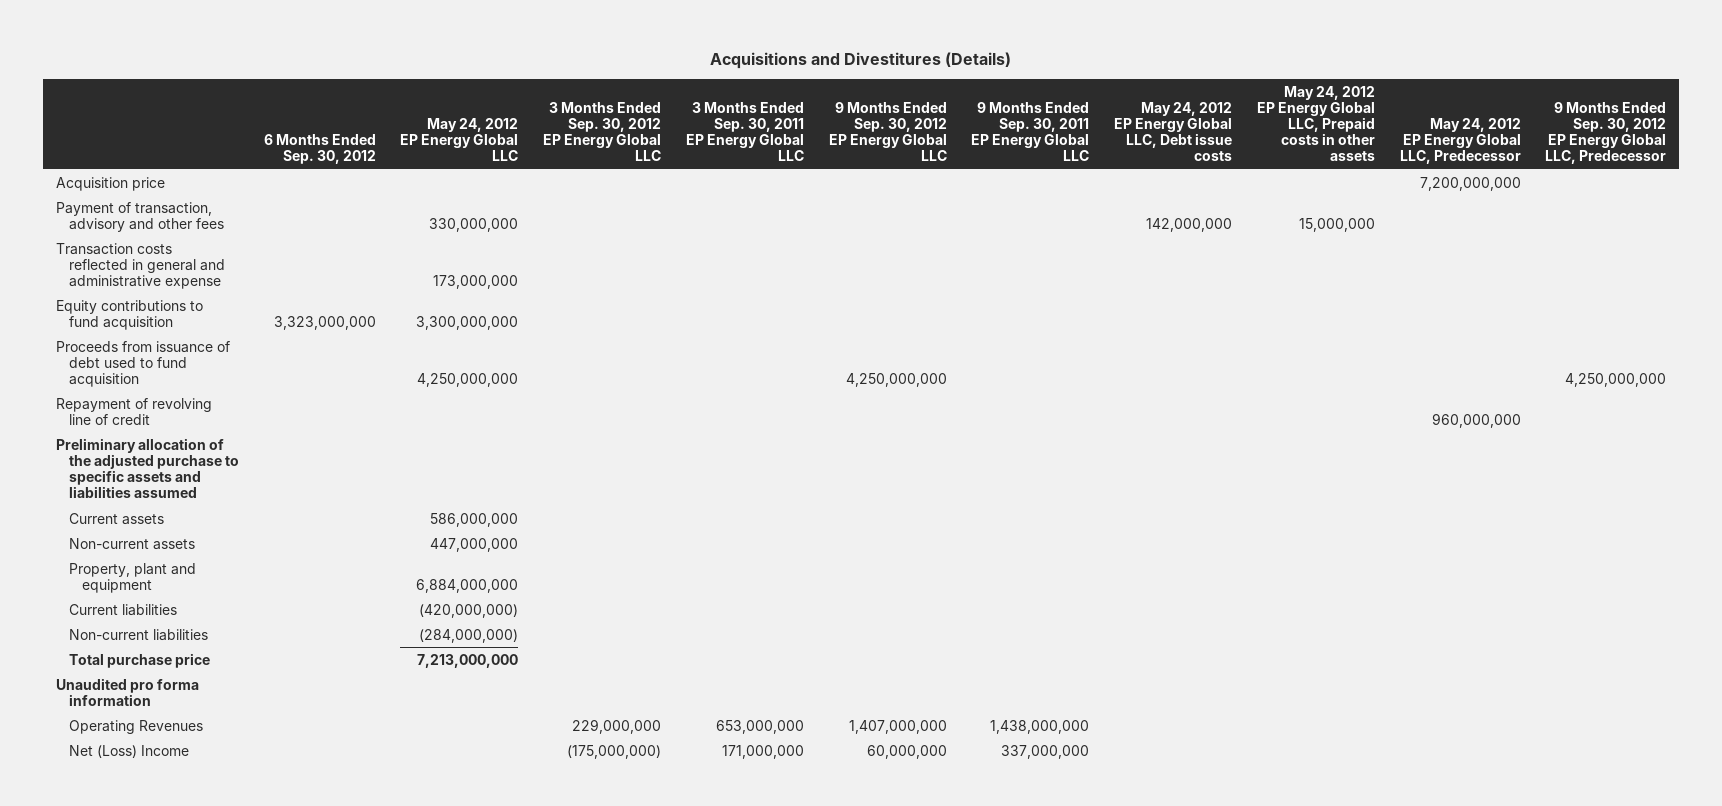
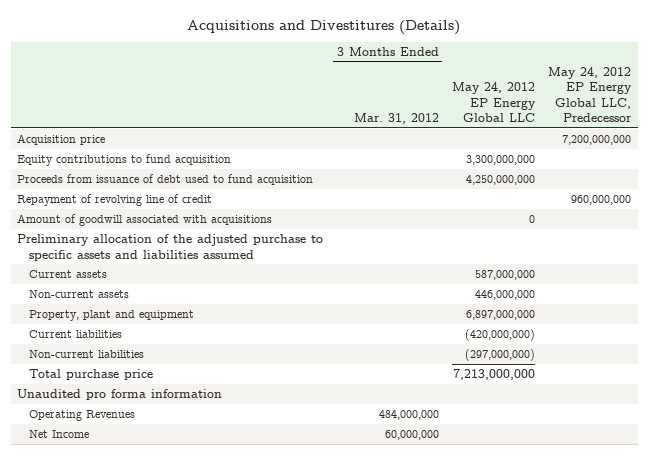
- | 6 Months Ended Sep. 30, 2012 | May 24, 2012 EP Energy Global LLC | 3 Months Ended Sep. 30, 2012 EP Energy Global LLC | 3 Months Ended Sep. 30, 2011 EP Energy Global LLC | 9 Months Ended Sep. 30, 2012 EP Energy Global LLC | 9 Months Ended Sep. 30, 2011 EP Energy Global LLC | May 24, 2012 EP Energy Global LLC, Debt issue costs | May 24, 2012 EP Energy Global LLC, Prepaid costs in other assets | May 24, 2012 EP Energy Global LLC, Predecessor | 9 Months Ended Sep. 30, 2012 EP Energy Global LLC, Predecessor
+ | 3 Months Ended Mar. 31, 2012 | May 24, 2012 EP Energy Global LLC | May 24, 2012 EP Energy Global LLC, Predecessor
- Payment of transaction, advisory and other fees | | 330,000,000 | | | | | 142,000,000 | 15,000,000 | |
- Transaction costs reflected in general and administrative expense | | 173,000,000 | | | | | | | |
+ Amount of goodwill associated with acquisitions | | 0 |
- Current assets | | 586,000,000 | | | | | | | |
- Non-current assets | | 447,000,000 | | | | | | | |
- Property, plant and equipment | | 6,884,000,000 | | | | | | | |
+ Current assets | | 587,000,000 |
+ Non-current assets | | 446,000,000 |
+ Property, plant and equipment | | 6,897,000,000 |
- Non-current liabilities | | (284,000,000) | | | | | | | |
+ Non-current liabilities | | (297,000,000) |
- Net (Loss) Income | | | (175,000,000) | 171,000,000 | 60,000,000 | 337,000,000 | | | |
+ Net Income | 60,000,000 | |

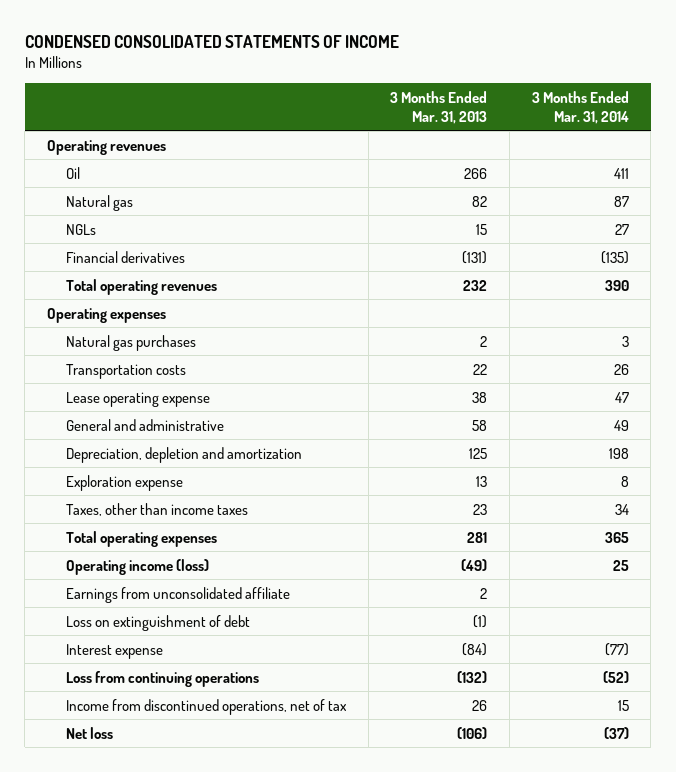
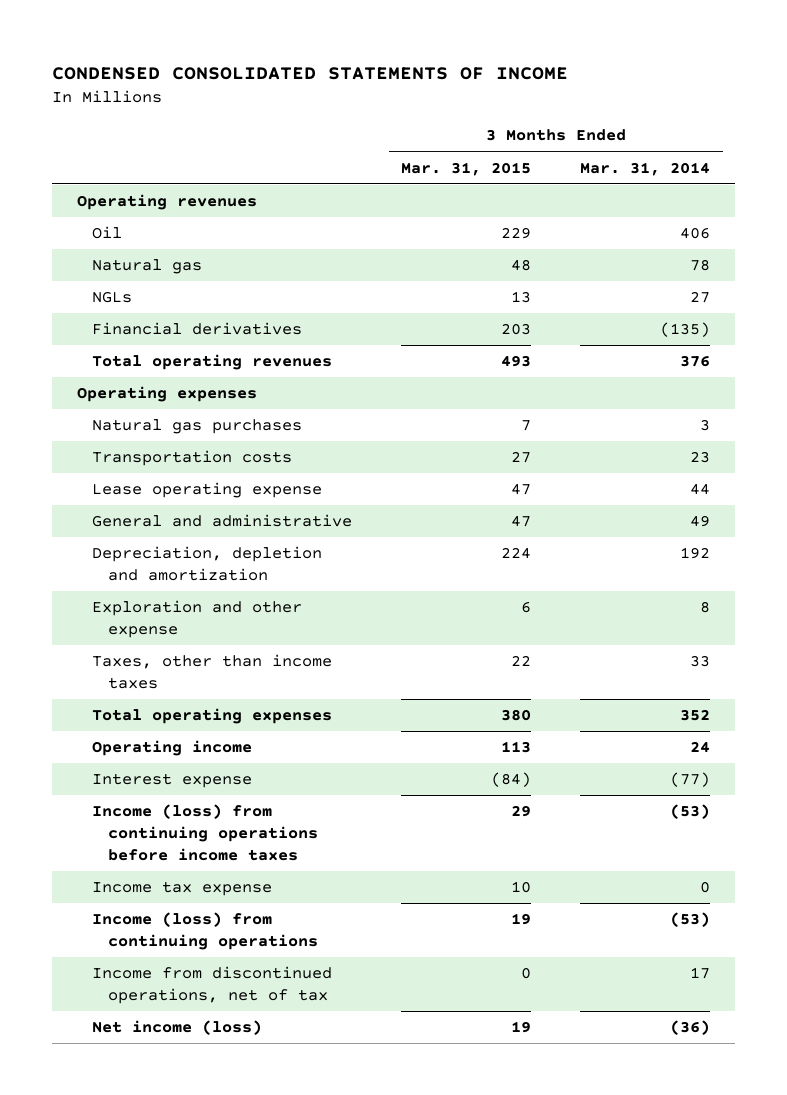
- | 3 Months Ended Mar. 31, 2013 | 3 Months Ended Mar. 31, 2014
+ | 3 Months Ended Mar. 31, 2015 | 3 Months Ended Mar. 31, 2014
- Oil | 266 | 411
- Natural gas | 82 | 87
+ Oil | 229 | 406
+ Natural gas | 48 | 78
- Total operating revenues | 232 | 390
+ Total operating revenues | 493 | 376
- Transportation costs | 22 | 26
- Lease operating expense | 38 | 47
+ Transportation costs | 27 | 23
+ Lease operating expense | 47 | 44
- Depreciation, depletion and amortization | 125 | 198
- Exploration expense | 13 | 8
- Taxes, other than income taxes | 23 | 34
- Total operating expenses | 281 | 365
- Operating income (loss) | (49) | 25
- Earnings from unconsolidated affiliate | 2 |
- Loss on extinguishment of debt | (1) |
+ Depreciation, depletion and amortization | 224 | 192
+ Exploration and other expense | 6 | 8
+ Taxes, other than income taxes | 22 | 33
+ Total operating expenses | 380 | 352
+ Operating income | 113 | 24
- Loss from continuing operations | (132) | (52)
- Income from discontinued operations, net of tax | 26 | 15
- Net loss | (106) | (37)
+ Income (loss) from continuing operations before income taxes | 29 | (53)
+ Income tax expense | 10 | 0
+ Income (loss) from continuing operations | 19 | (53)
+ Income from discontinued operations, net of tax | 0 | 17
+ Net income (loss) | 19 | (36)

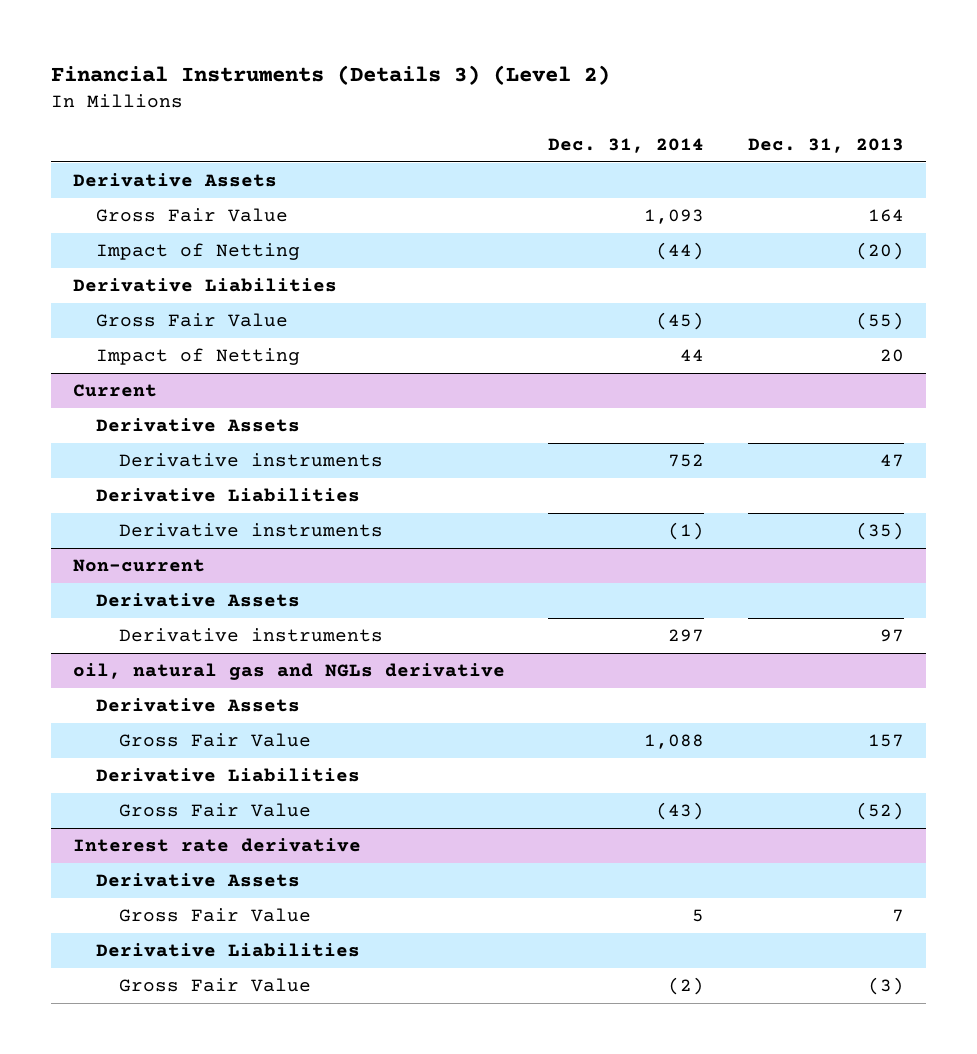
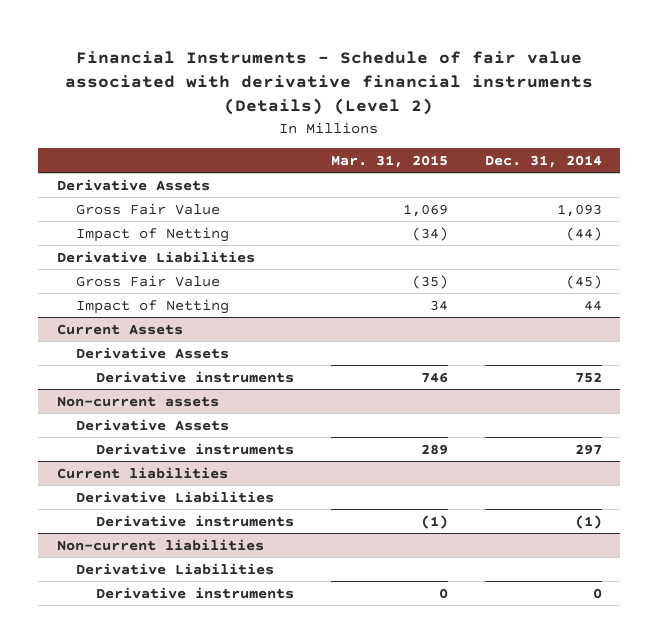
- Financial Instruments (Details 3) (Level 2)
+ Financial Instruments - Schedule of fair value associated with derivative financial instruments (Details) (Level 2)
- | Dec. 31, 2014 | Dec. 31, 2013
+ | Mar. 31, 2015 | Dec. 31, 2014
- Current
+ Current Assets
- Derivative Liabilities
- Derivative instruments | (1) | (35)
- Non-current
+ Non-current assets
- oil, natural gas and NGLs derivative
- Derivative Assets
- Gross Fair Value | 1,088 | 157
+ Current liabilities
- Gross Fair Value | (43) | (52)
- Interest rate derivative
- Derivative Assets
- Gross Fair Value | 5 | 7
+ Derivative instruments | (1) | (1)
+ Non-current liabilities
- Gross Fair Value | (2) | (3)
+ Derivative instruments | 0 | 0

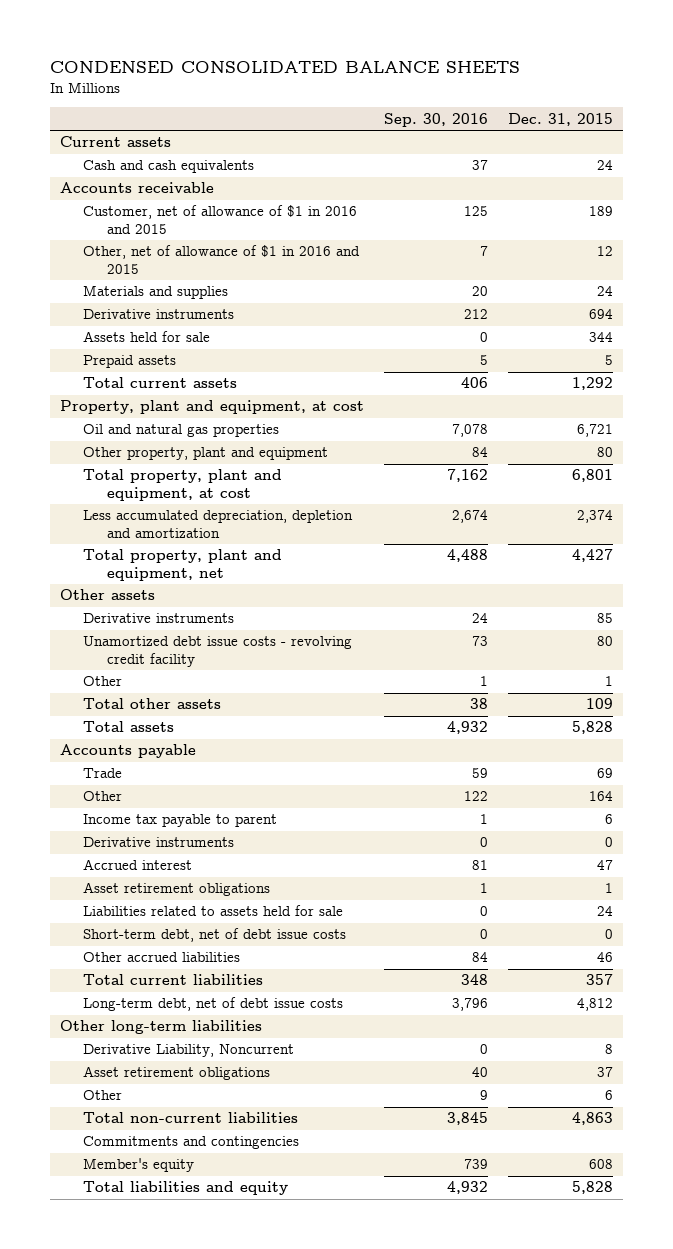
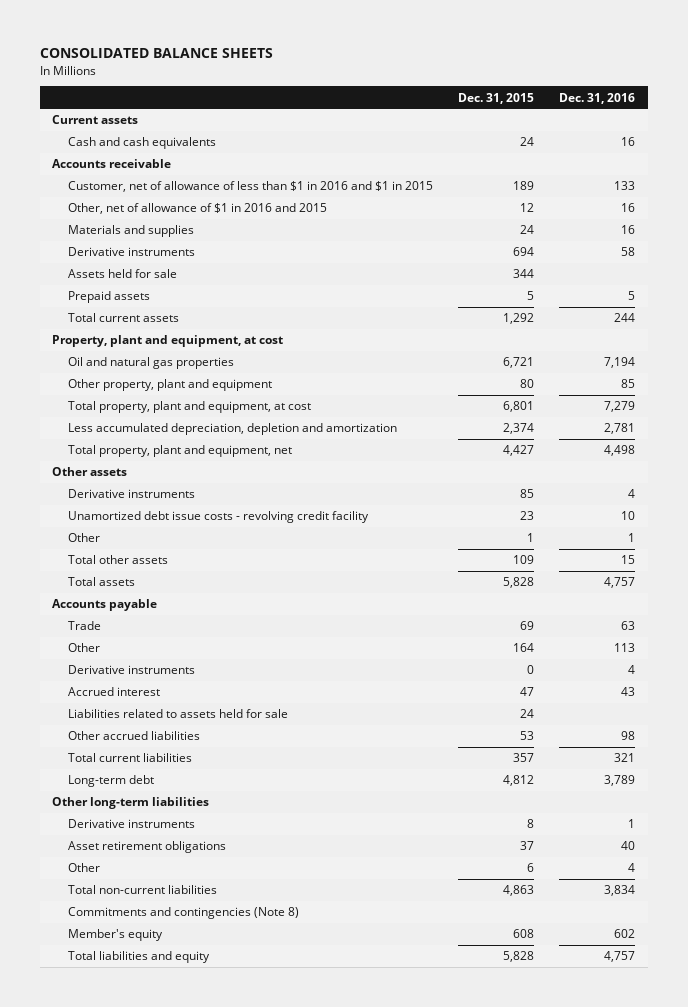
- CONDENSED CONSOLIDATED BALANCE SHEETS
+ CONSOLIDATED BALANCE SHEETS
- | Sep. 30, 2016 | Dec. 31, 2015
+ | Dec. 31, 2015 | Dec. 31, 2016
- Customer, net of allowance of $1 in 2016 and 2015 | 125 | 189
+ Customer, net of allowance of less than $1 in 2016 and $1 in 2015 | 189 | 133
- Unamortized debt issue costs - revolving credit facility | 73 | 80
+ Unamortized debt issue costs - revolving credit facility | 23 | 10
- Income tax payable to parent | 1 | 6
- Asset retirement obligations | 1 | 1
- Short-term debt, net of debt issue costs | 0 | 0
- Other accrued liabilities | 84 | 46
+ Other accrued liabilities | 53 | 98
- Long-term debt, net of debt issue costs | 3,796 | 4,812
+ Long-term debt | 4,812 | 3,789
- Derivative Liability, Noncurrent | 0 | 8
+ Derivative instruments | 8 | 1
- Commitments and contingencies
+ Commitments and contingencies (Note 8)

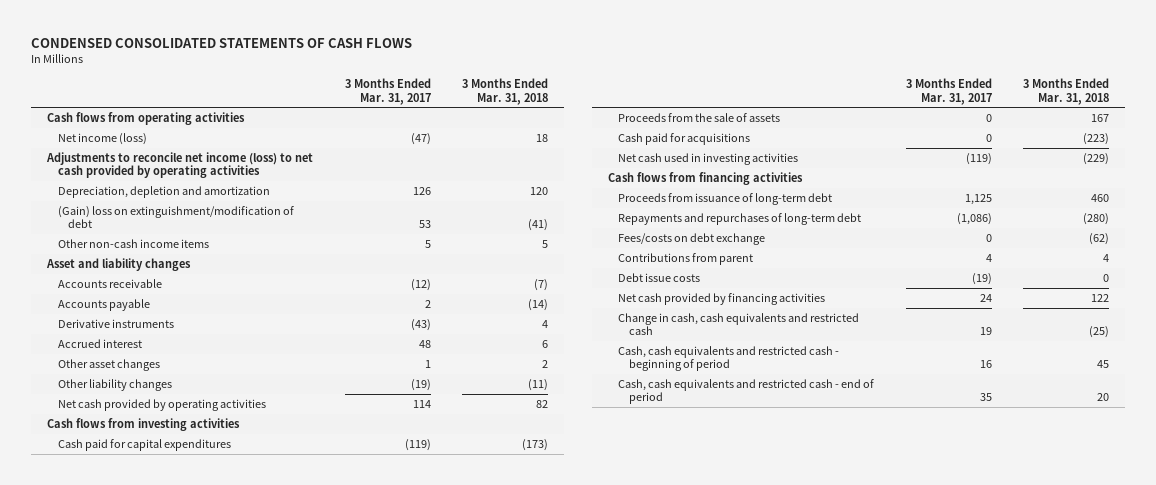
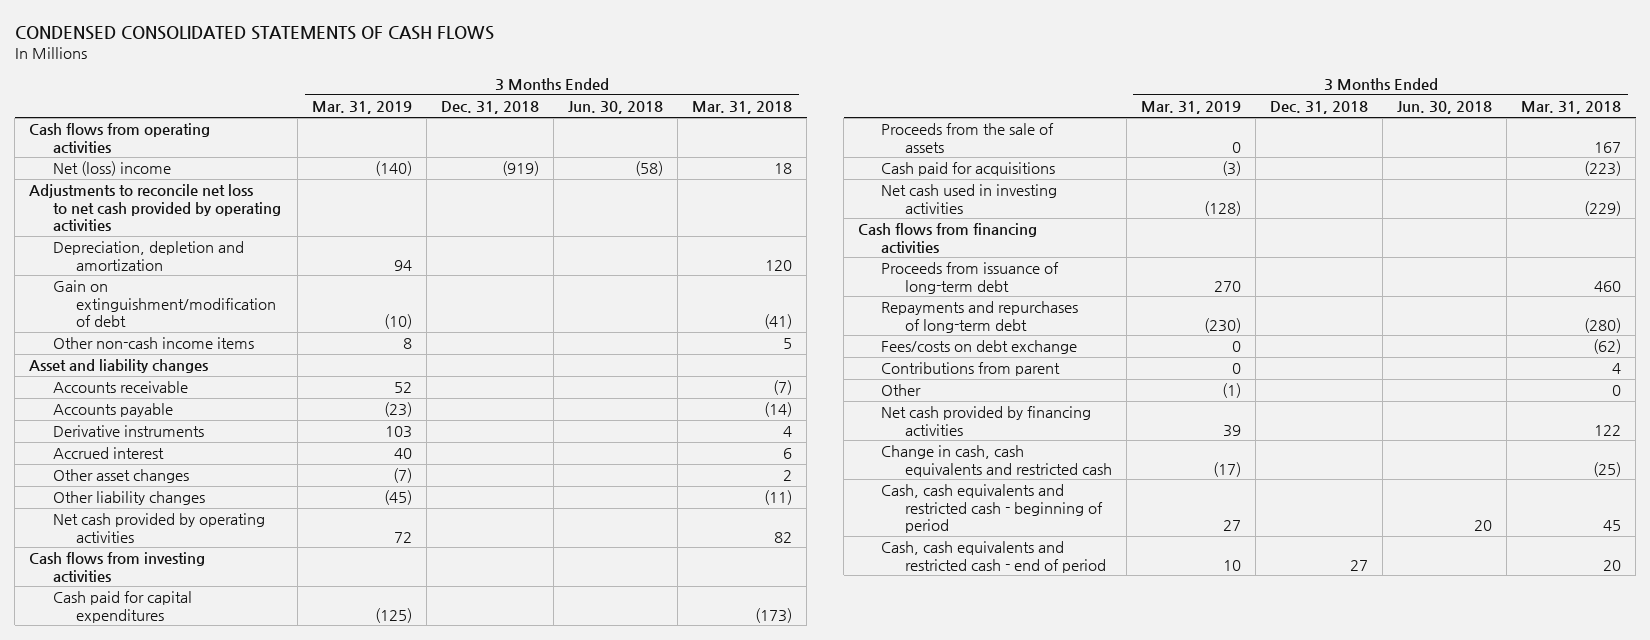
- | 3 Months Ended Mar. 31, 2017 | 3 Months Ended Mar. 31, 2018
+ | 3 Months Ended Mar. 31, 2019 | 3 Months Ended Dec. 31, 2018 | 3 Months Ended Jun. 30, 2018 | 3 Months Ended Mar. 31, 2018
- Net income (loss) | (47) | 18
- Adjustments to reconcile net income (loss) to net cash provided by operating activities
+ Net (loss) income | (140) | (919) | (58) | 18
+ Adjustments to reconcile net loss to net cash provided by operating activities
- (Gain) loss on extinguishment/modification of debt | 53 | (41)
+ Gain on extinguishment/modification of debt | (10) | | | (41)
- Debt issue costs | (19) | 0
+ Other | (1) | | | 0

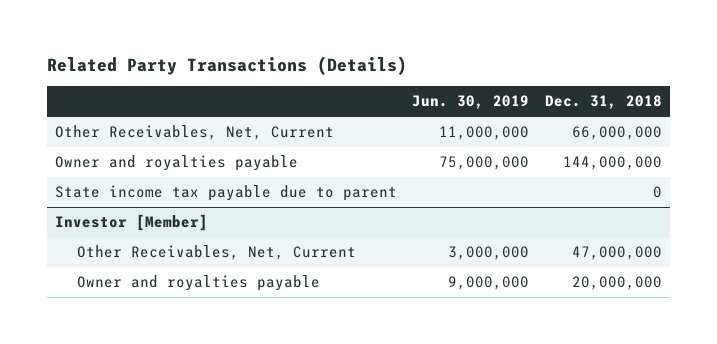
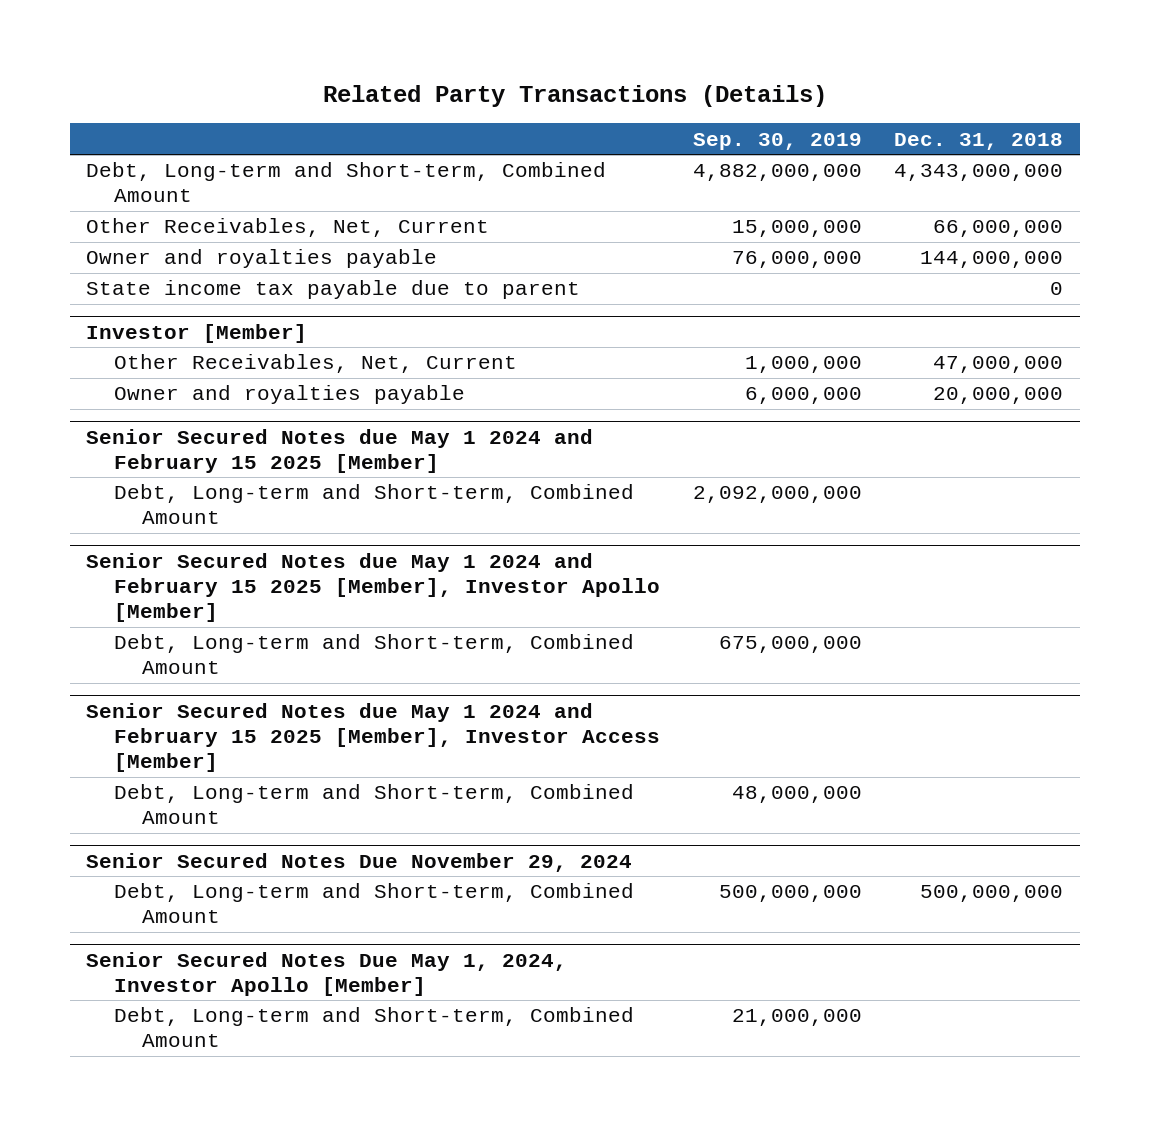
- | Jun. 30, 2019 | Dec. 31, 2018
+ | Sep. 30, 2019 | Dec. 31, 2018
+ Debt, Long-term and Short-term, Combined Amount | 4,882,000,000 | 4,343,000,000
+ Senior Secured Notes due May 1 2024 and February 15 2025 [Member]
+ Debt, Long-term and Short-term, Combined Amount | 2,092,000,000 |
+ Senior Secured Notes due May 1 2024 and February 15 2025 [Member], Investor Apollo [Member]
+ Debt, Long-term and Short-term, Combined Amount | 675,000,000 |
+ Senior Secured Notes due May 1 2024 and February 15 2025 [Member], Investor Access [Member]
+ Debt, Long-term and Short-term, Combined Amount | 48,000,000 |
+ Senior Secured Notes Due November 29, 2024
+ Debt, Long-term and Short-term, Combined Amount | 500,000,000 | 500,000,000
+ Senior Secured Notes Due May 1, 2024, Investor Apollo [Member]
+ Debt, Long-term and Short-term, Combined Amount | 21,000,000 |

